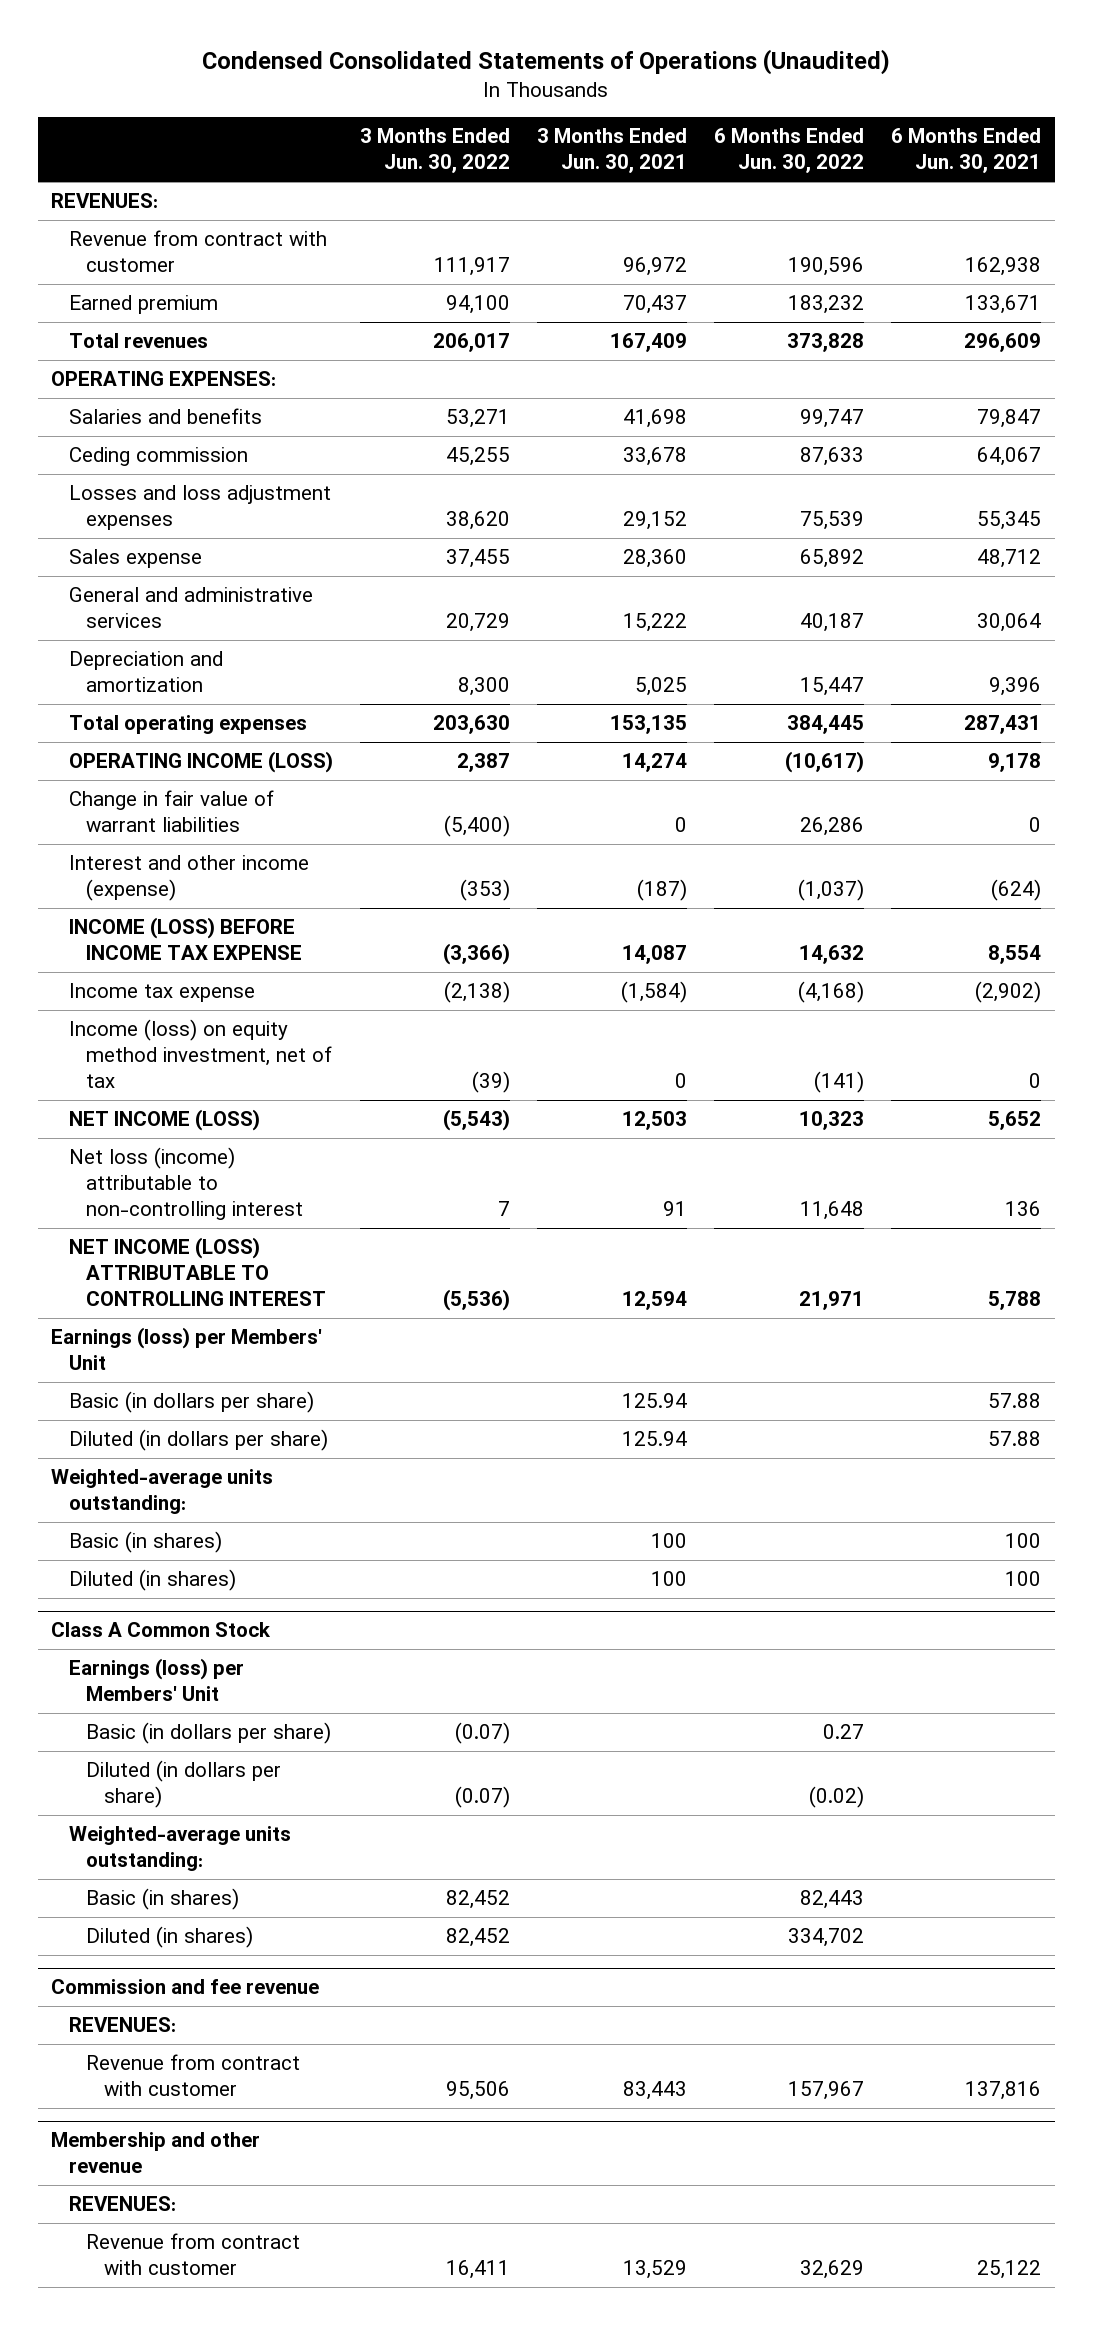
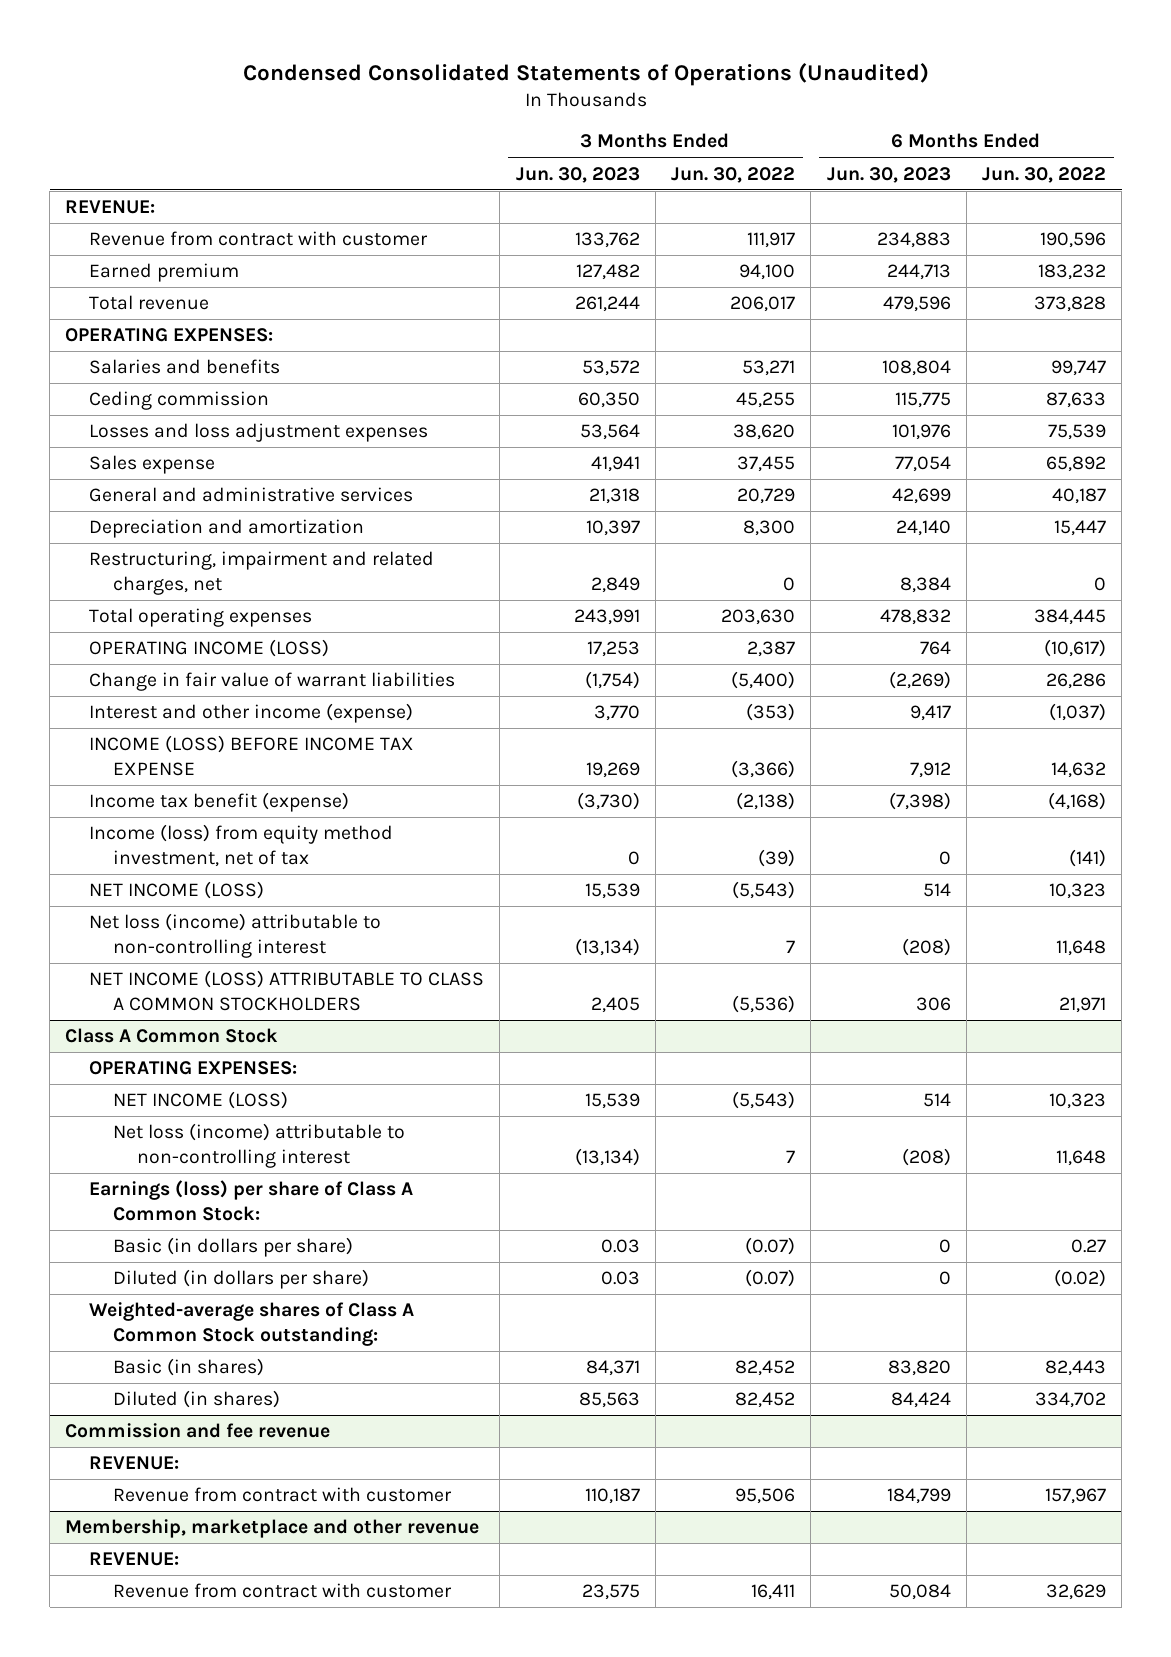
- | 3 Months Ended Jun. 30, 2022 | 3 Months Ended Jun. 30, 2021 | 6 Months Ended Jun. 30, 2022 | 6 Months Ended Jun. 30, 2021
+ | 3 Months Ended Jun. 30, 2023 | 3 Months Ended Jun. 30, 2022 | 6 Months Ended Jun. 30, 2023 | 6 Months Ended Jun. 30, 2022
- REVENUES:
+ REVENUE:
- Total revenues | 206,017 | 167,409 | 373,828 | 296,609
+ Total revenue | 261,244 | 206,017 | 479,596 | 373,828
+ Restructuring, impairment and related charges, net | 2,849 | 0 | 8,384 | 0
- Income tax expense | (2,138) | (1,584) | (4,168) | (2,902)
- Income (loss) on equity method investment, net of tax | (39) | 0 | (141) | 0
+ Income tax benefit (expense) | (3,730) | (2,138) | (7,398) | (4,168)
+ Income (loss) from equity method investment, net of tax | 0 | (39) | 0 | (141)
- NET INCOME (LOSS) ATTRIBUTABLE TO CONTROLLING INTEREST | (5,536) | 12,594 | 21,971 | 5,788
- Earnings (loss) per Members' Unit
- Basic (in dollars per share) | | 125.94 | | 57.88
- Diluted (in dollars per share) | | 125.94 | | 57.88
- Weighted-average units outstanding:
- Basic (in shares) | | 100 | | 100
- Diluted (in shares) | | 100 | | 100
+ NET INCOME (LOSS) ATTRIBUTABLE TO CLASS A COMMON STOCKHOLDERS | 2,405 | (5,536) | 306 | 21,971
@ Class A Common Stock
- Earnings (loss) per Members' Unit
+ OPERATING EXPENSES:
+ NET INCOME (LOSS) | 15,539 | (5,543) | 514 | 10,323
+ Net loss (income) attributable to non-controlling interest | (13,134) | 7 | (208) | 11,648
+ Earnings (loss) per share of Class A Common Stock:
- Weighted-average units outstanding:
+ Weighted-average shares of Class A Common Stock outstanding:
@ Commission and fee revenue
- REVENUES:
+ REVENUE:
- Membership and other revenue
- REVENUES:
+ Membership, marketplace and other revenue
+ REVENUE:

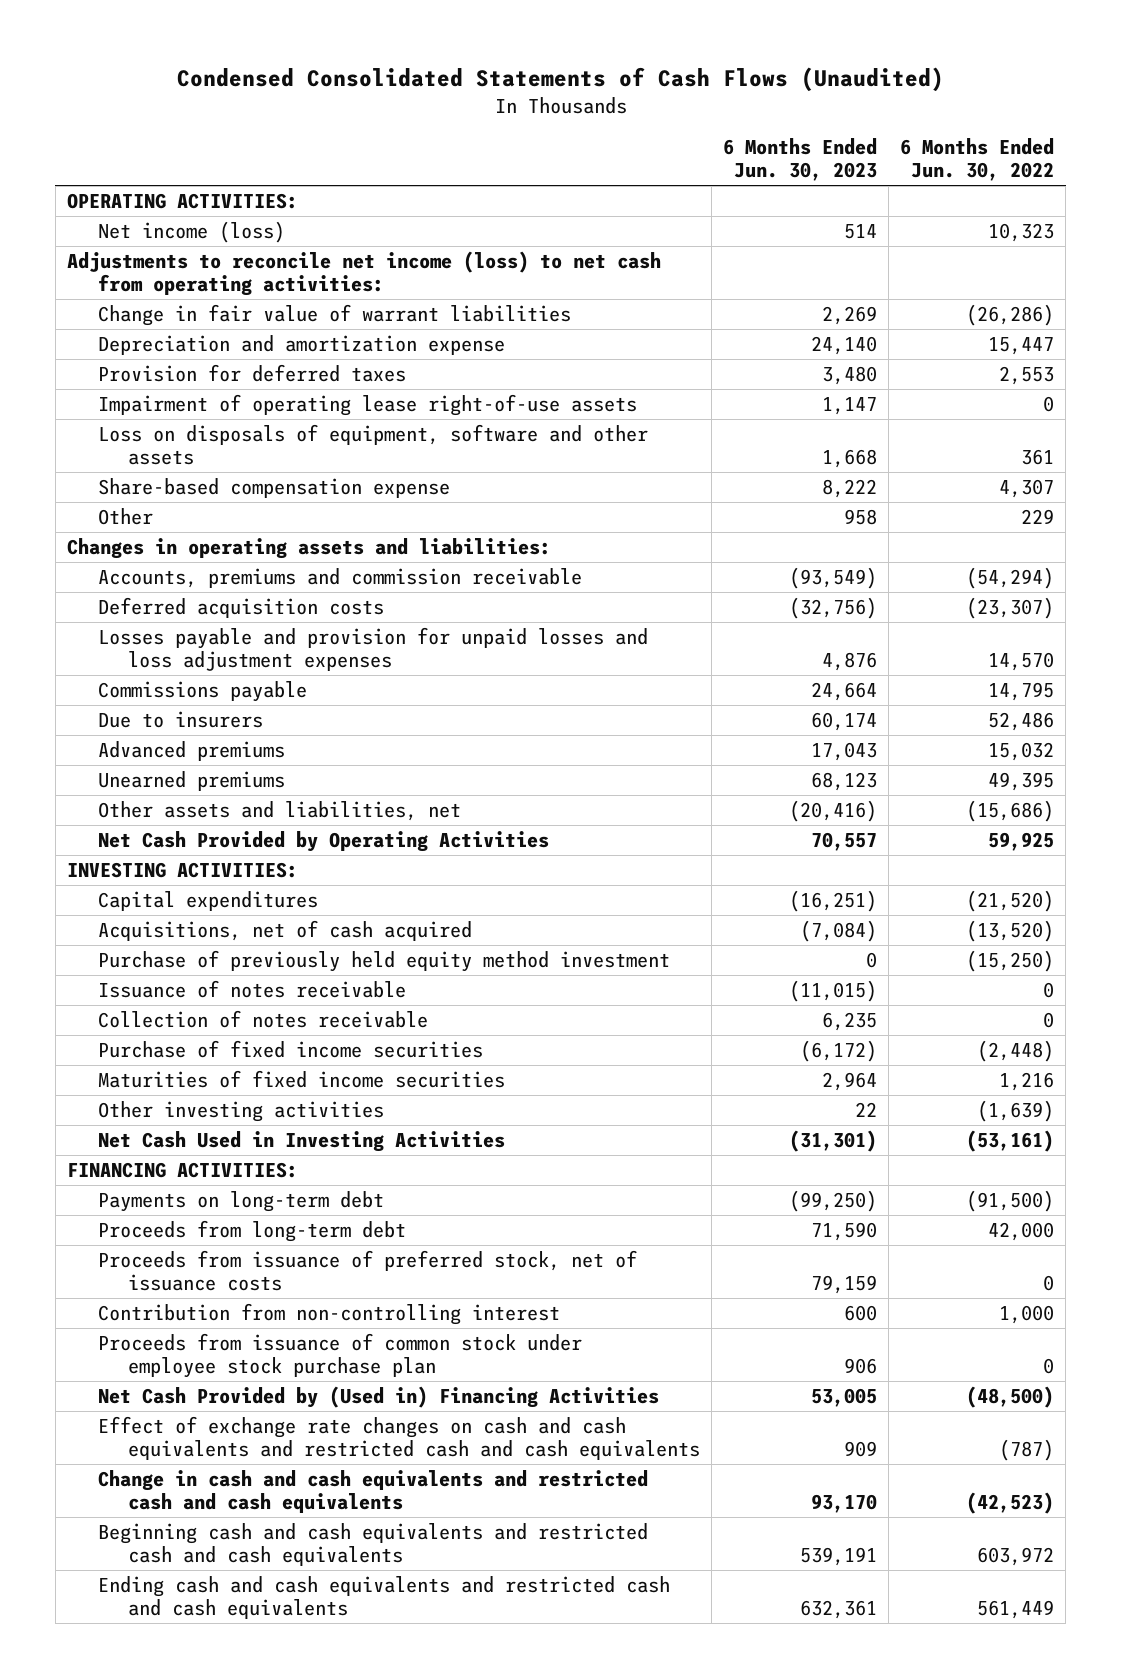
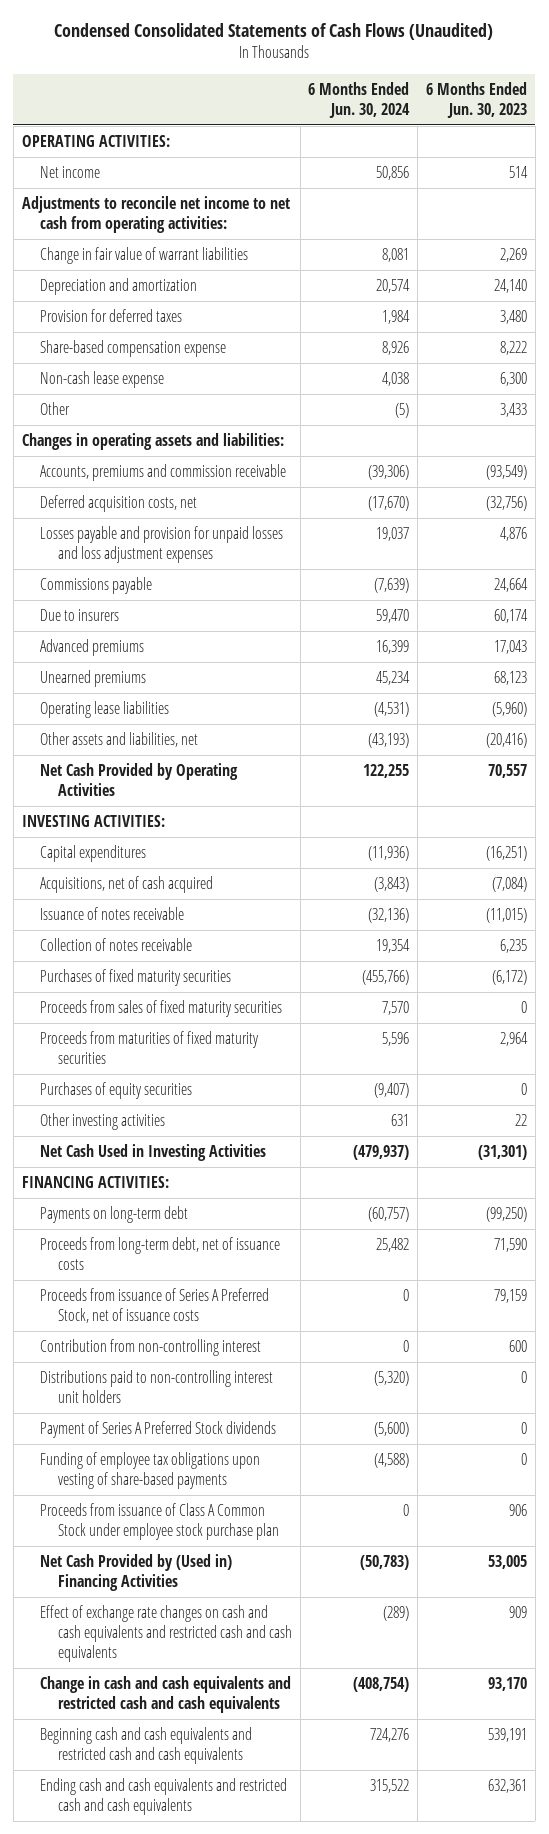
- | 6 Months Ended Jun. 30, 2023 | 6 Months Ended Jun. 30, 2022
+ | 6 Months Ended Jun. 30, 2024 | 6 Months Ended Jun. 30, 2023
- Net income (loss) | 514 | 10,323
- Adjustments to reconcile net income (loss) to net cash from operating activities:
+ Net income | 50,856 | 514
+ Adjustments to reconcile net income to net cash from operating activities:
- Depreciation and amortization expense | 24,140 | 15,447
+ Depreciation and amortization | 20,574 | 24,140
- Impairment of operating lease right-of-use assets | 1,147 | 0
- Loss on disposals of equipment, software and other assets | 1,668 | 361
- Other | 958 | 229
+ Non-cash lease expense | 4,038 | 6,300
+ Other | (5) | 3,433
- Deferred acquisition costs | (32,756) | (23,307)
+ Deferred acquisition costs, net | (17,670) | (32,756)
+ Operating lease liabilities | (4,531) | (5,960)
- Purchase of previously held equity method investment | 0 | (15,250)
- Purchase of fixed income securities | (6,172) | (2,448)
- Maturities of fixed income securities | 2,964 | 1,216
+ Purchases of fixed maturity securities | (455,766) | (6,172)
+ Proceeds from sales of fixed maturity securities | 7,570 | 0
+ Proceeds from maturities of fixed maturity securities | 5,596 | 2,964
+ Purchases of equity securities | (9,407) | 0
- Proceeds from long-term debt | 71,590 | 42,000
- Proceeds from issuance of preferred stock, net of issuance costs | 79,159 | 0
+ Proceeds from long-term debt, net of issuance costs | 25,482 | 71,590
+ Proceeds from issuance of Series A Preferred Stock, net of issuance costs | 0 | 79,159
- Proceeds from issuance of common stock under employee stock purchase plan | 906 | 0
+ Distributions paid to non-controlling interest unit holders | (5,320) | 0
+ Payment of Series A Preferred Stock dividends | (5,600) | 0
+ Funding of employee tax obligations upon vesting of share-based payments | (4,588) | 0
+ Proceeds from issuance of Class A Common Stock under employee stock purchase plan | 0 | 906

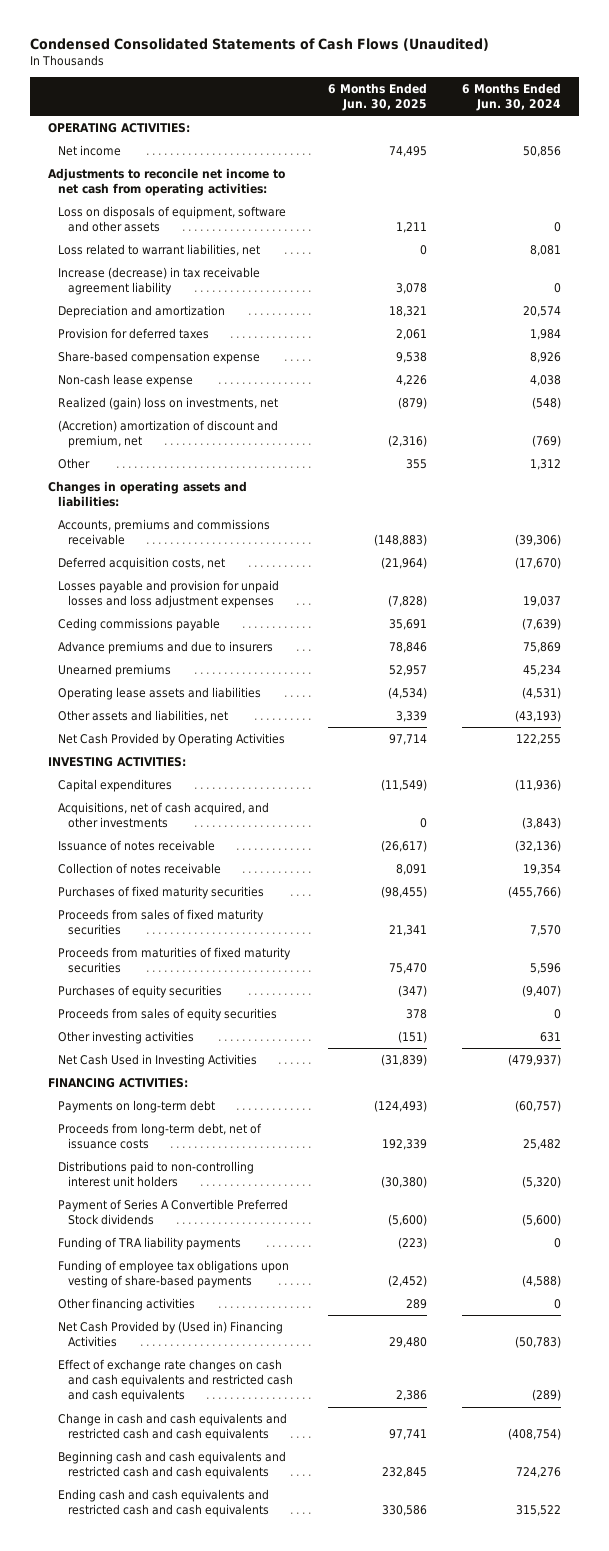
- | 6 Months Ended Jun. 30, 2024 | 6 Months Ended Jun. 30, 2023
+ | 6 Months Ended Jun. 30, 2025 | 6 Months Ended Jun. 30, 2024
- Change in fair value of warrant liabilities | 8,081 | 2,269
+ Loss on disposals of equipment, software and other assets | 1,211 | 0
+ Loss related to warrant liabilities, net | 0 | 8,081
+ Increase (decrease) in tax receivable agreement liability | 3,078 | 0
- Other | (5) | 3,433
+ Realized (gain) loss on investments, net | (879) | (548)
+ (Accretion) amortization of discount and premium, net | (2,316) | (769)
+ Other | 355 | 1,312
- Accounts, premiums and commission receivable | (39,306) | (93,549)
+ Accounts, premiums and commissions receivable | (148,883) | (39,306)
- Commissions payable | (7,639) | 24,664
- Due to insurers | 59,470 | 60,174
- Advanced premiums | 16,399 | 17,043
+ Ceding commissions payable | 35,691 | (7,639)
+ Advance premiums and due to insurers | 78,846 | 75,869
- Operating lease liabilities | (4,531) | (5,960)
+ Operating lease assets and liabilities | (4,534) | (4,531)
- Acquisitions, net of cash acquired | (3,843) | (7,084)
+ Acquisitions, net of cash acquired, and other investments | 0 | (3,843)
+ Proceeds from sales of equity securities | 378 | 0
- Proceeds from issuance of Series A Preferred Stock, net of issuance costs | 0 | 79,159
- Contribution from non-controlling interest | 0 | 600
- Payment of Series A Preferred Stock dividends | (5,600) | 0
+ Payment of Series A Convertible Preferred Stock dividends | (5,600) | (5,600)
+ Funding of TRA liability payments | (223) | 0
- Proceeds from issuance of Class A Common Stock under employee stock purchase plan | 0 | 906
+ Other financing activities | 289 | 0

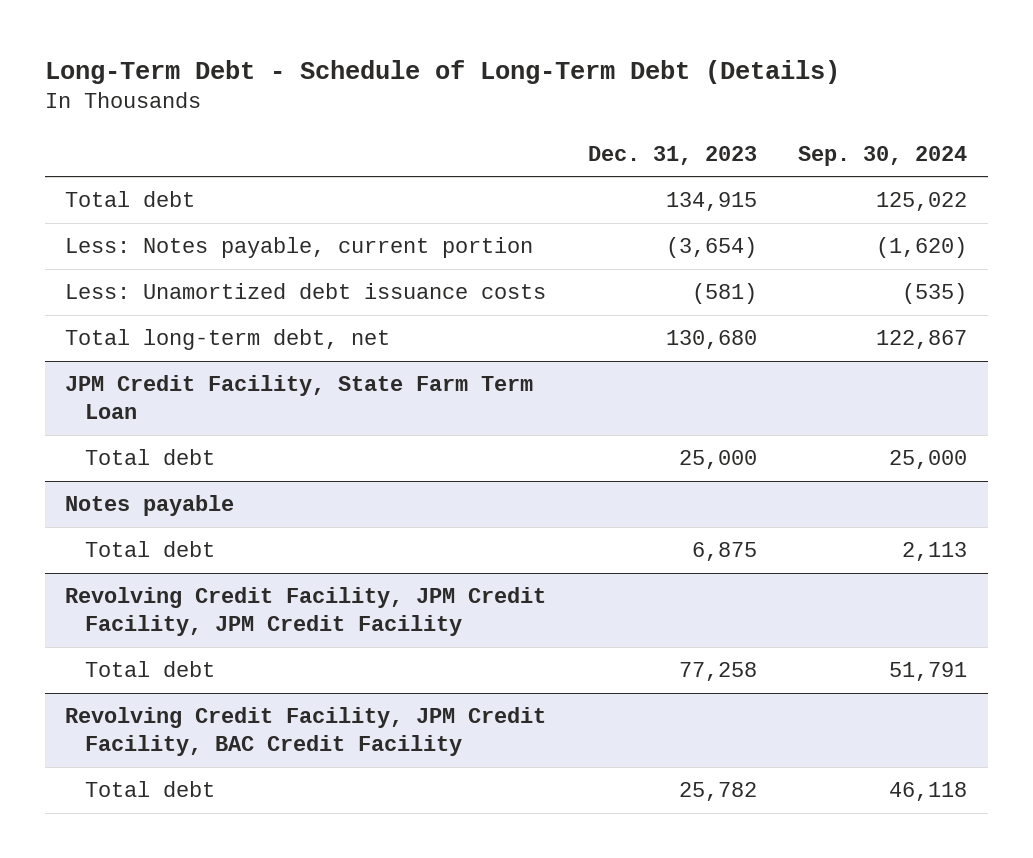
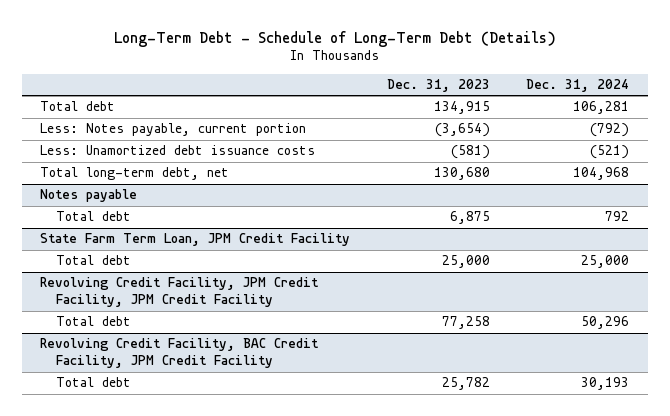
- | Dec. 31, 2023 | Sep. 30, 2024
+ | Dec. 31, 2023 | Dec. 31, 2024
- JPM Credit Facility, State Farm Term Loan
- Total debt | 25,000 | 25,000
+ State Farm Term Loan, JPM Credit Facility
+ Total debt | 25,000 | 25,000
- Revolving Credit Facility, JPM Credit Facility, BAC Credit Facility
+ Revolving Credit Facility, BAC Credit Facility, JPM Credit Facility

